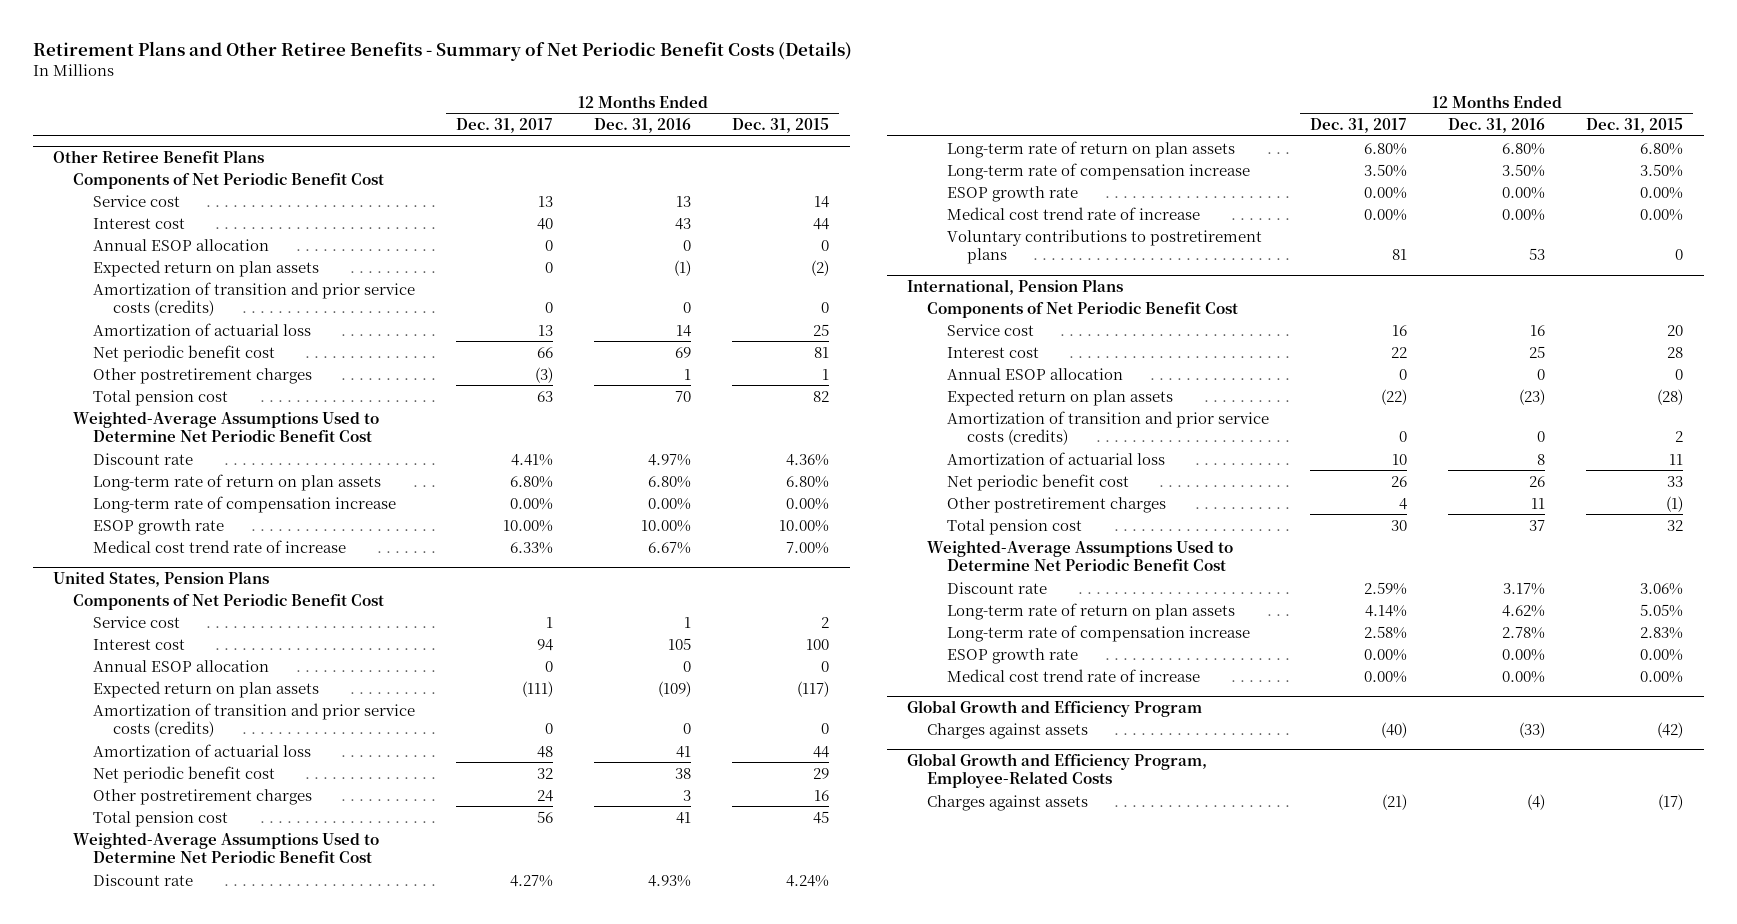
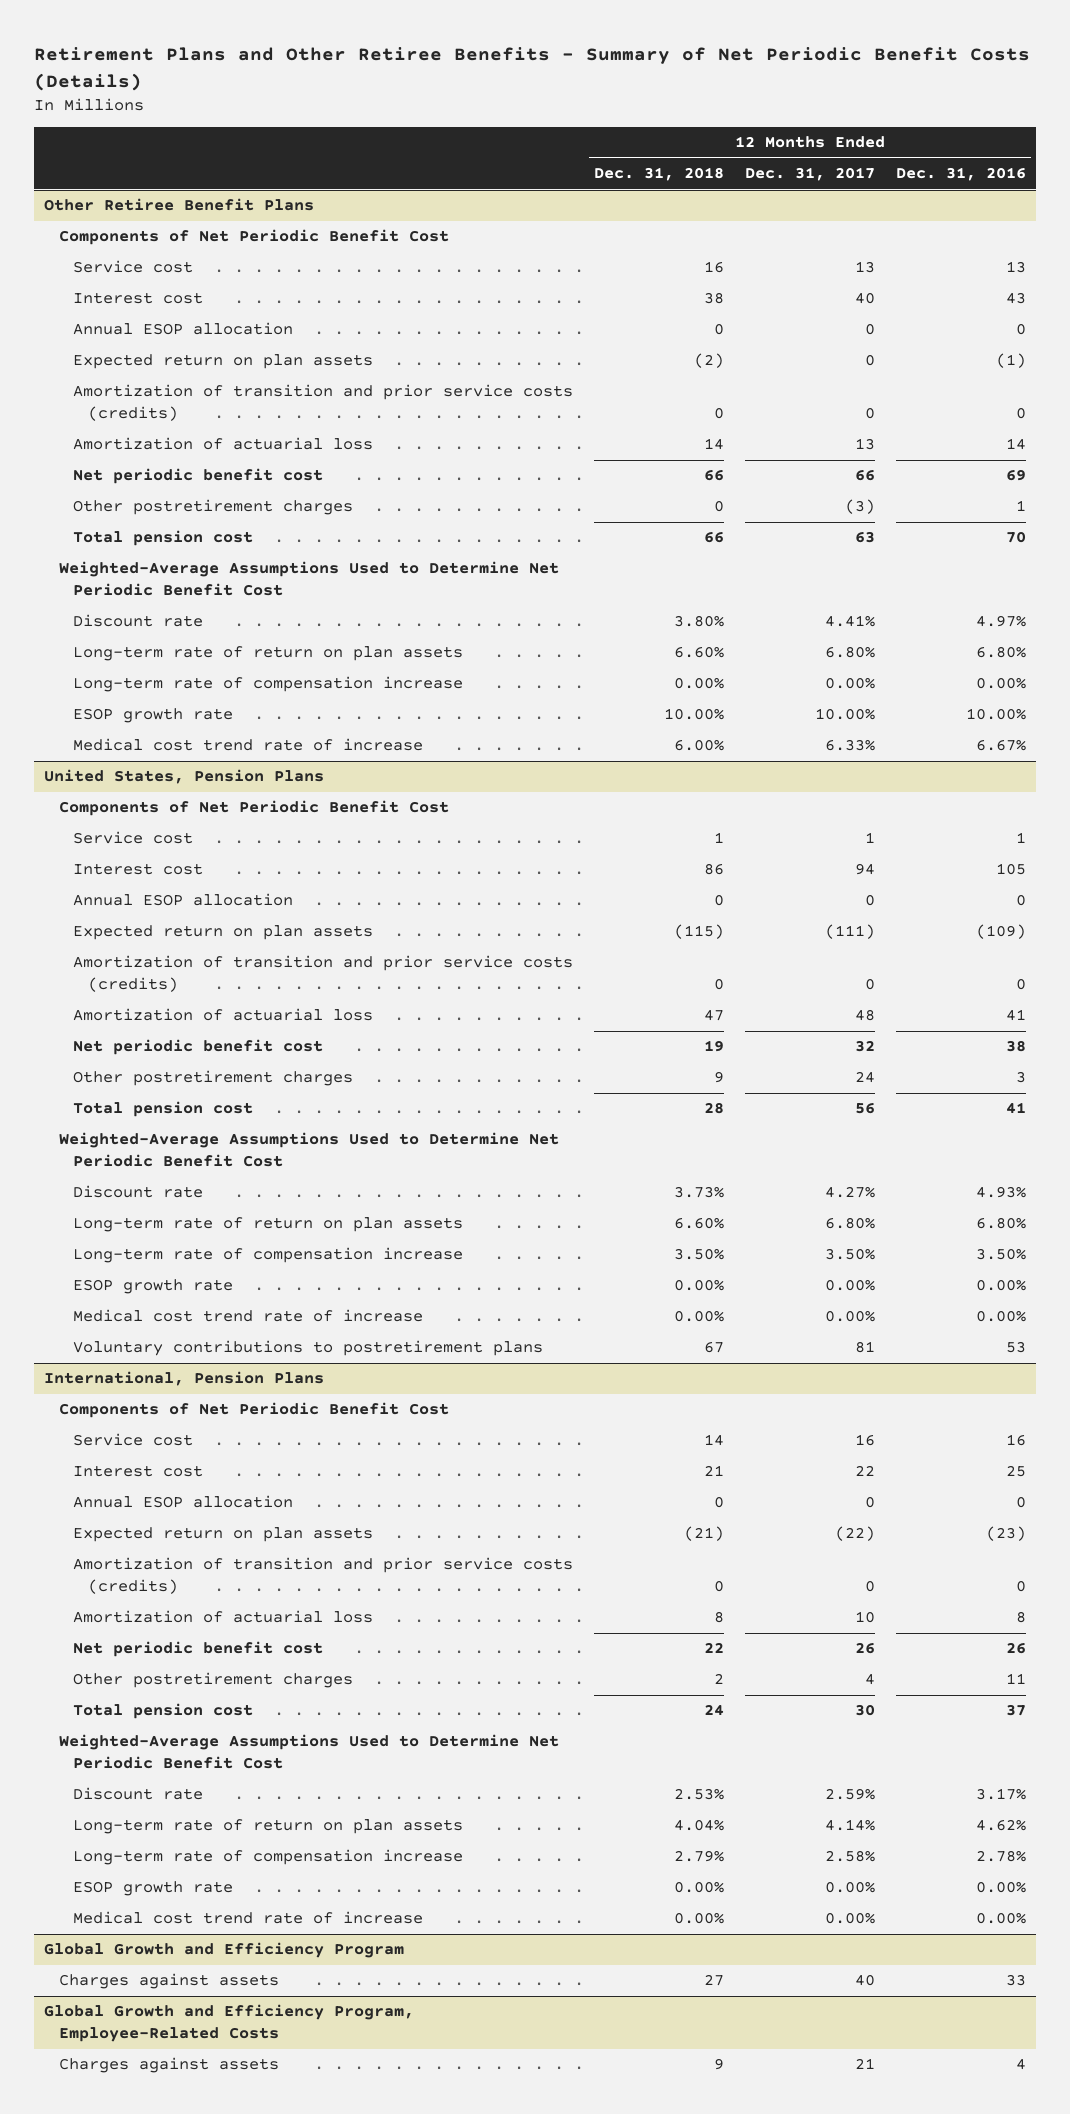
- | 12 Months Ended Dec. 31, 2017 | 12 Months Ended Dec. 31, 2016 | 12 Months Ended Dec. 31, 2015
+ | 12 Months Ended Dec. 31, 2018 | 12 Months Ended Dec. 31, 2017 | 12 Months Ended Dec. 31, 2016
@ Global Growth and Efficiency Program
- Charges against assets | (40) | (33) | (42)
+ Charges against assets | 27 | 40 | 33
@ Global Growth and Efficiency Program, Employee-Related Costs
- Charges against assets | (21) | (4) | (17)
+ Charges against assets | 9 | 21 | 4

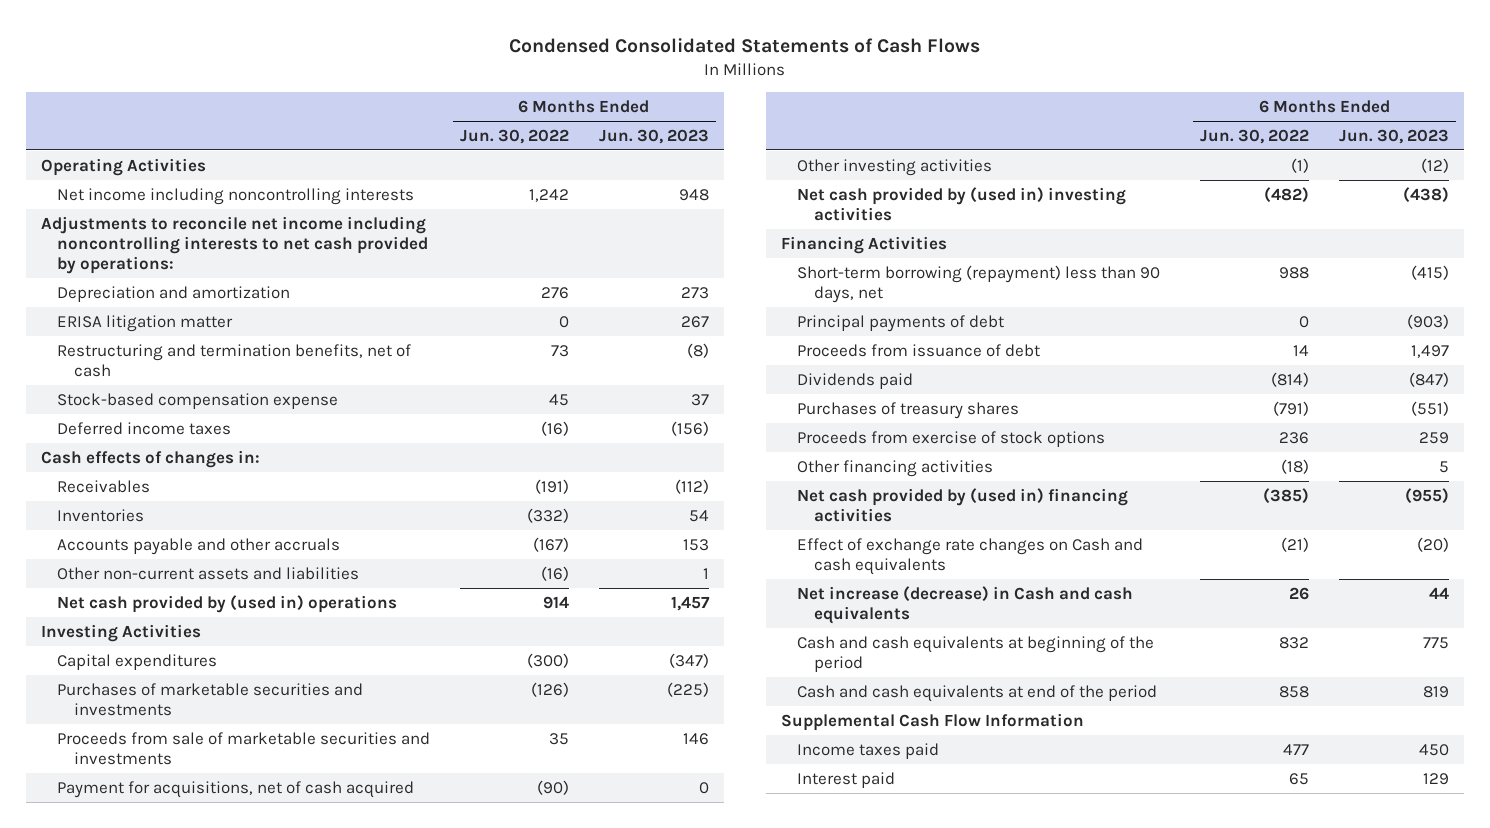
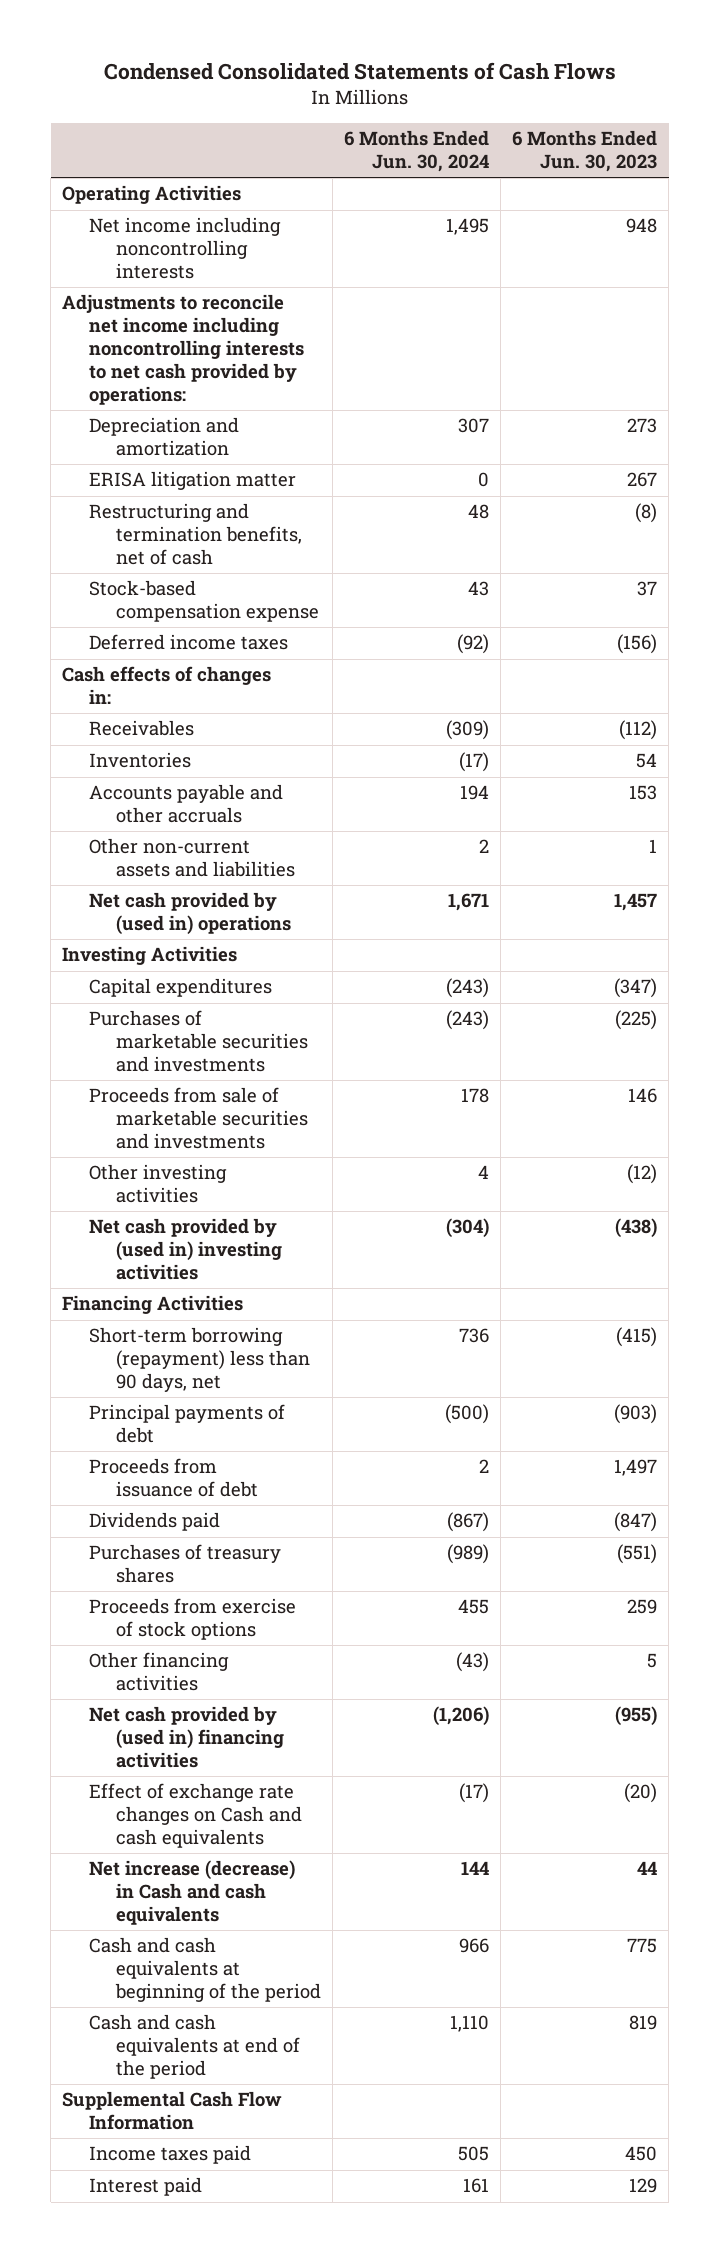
- | 6 Months Ended Jun. 30, 2022 | 6 Months Ended Jun. 30, 2023
+ | 6 Months Ended Jun. 30, 2024 | 6 Months Ended Jun. 30, 2023
- Payment for acquisitions, net of cash acquired | (90) | 0

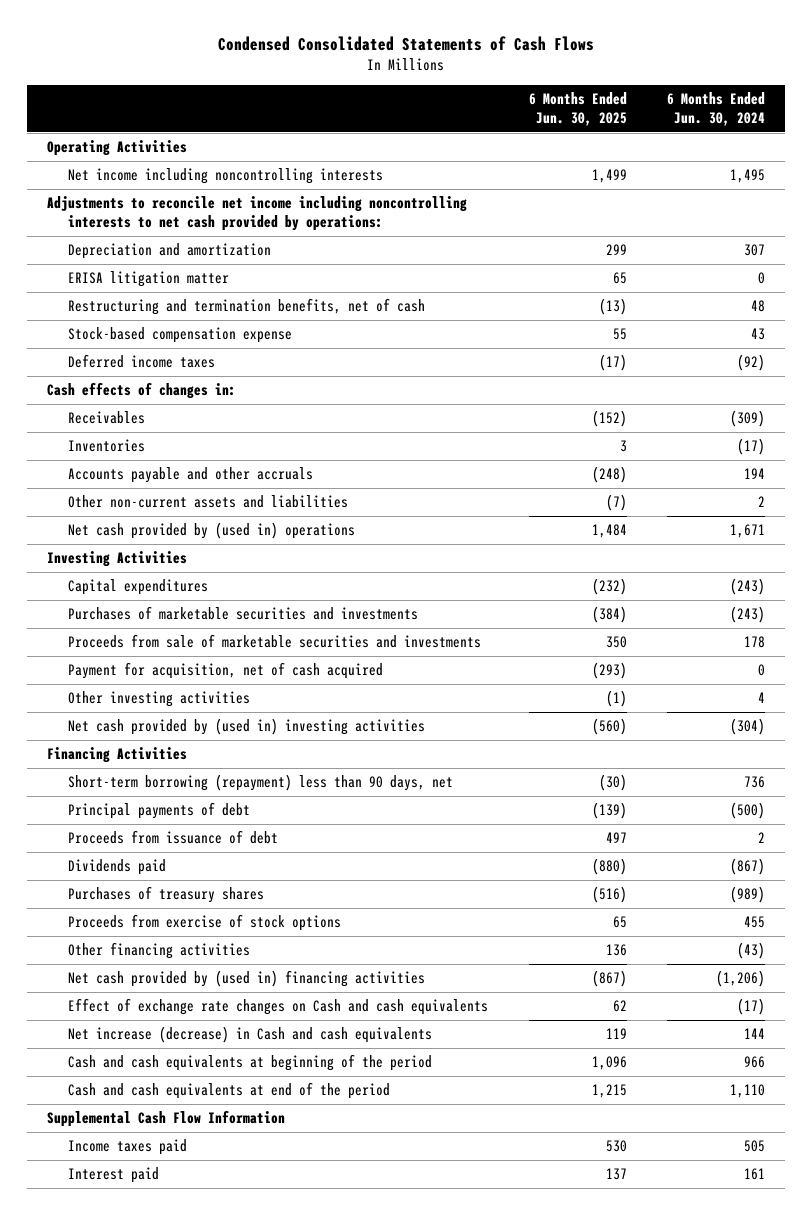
- | 6 Months Ended Jun. 30, 2024 | 6 Months Ended Jun. 30, 2023
+ | 6 Months Ended Jun. 30, 2025 | 6 Months Ended Jun. 30, 2024
+ Payment for acquisition, net of cash acquired | (293) | 0

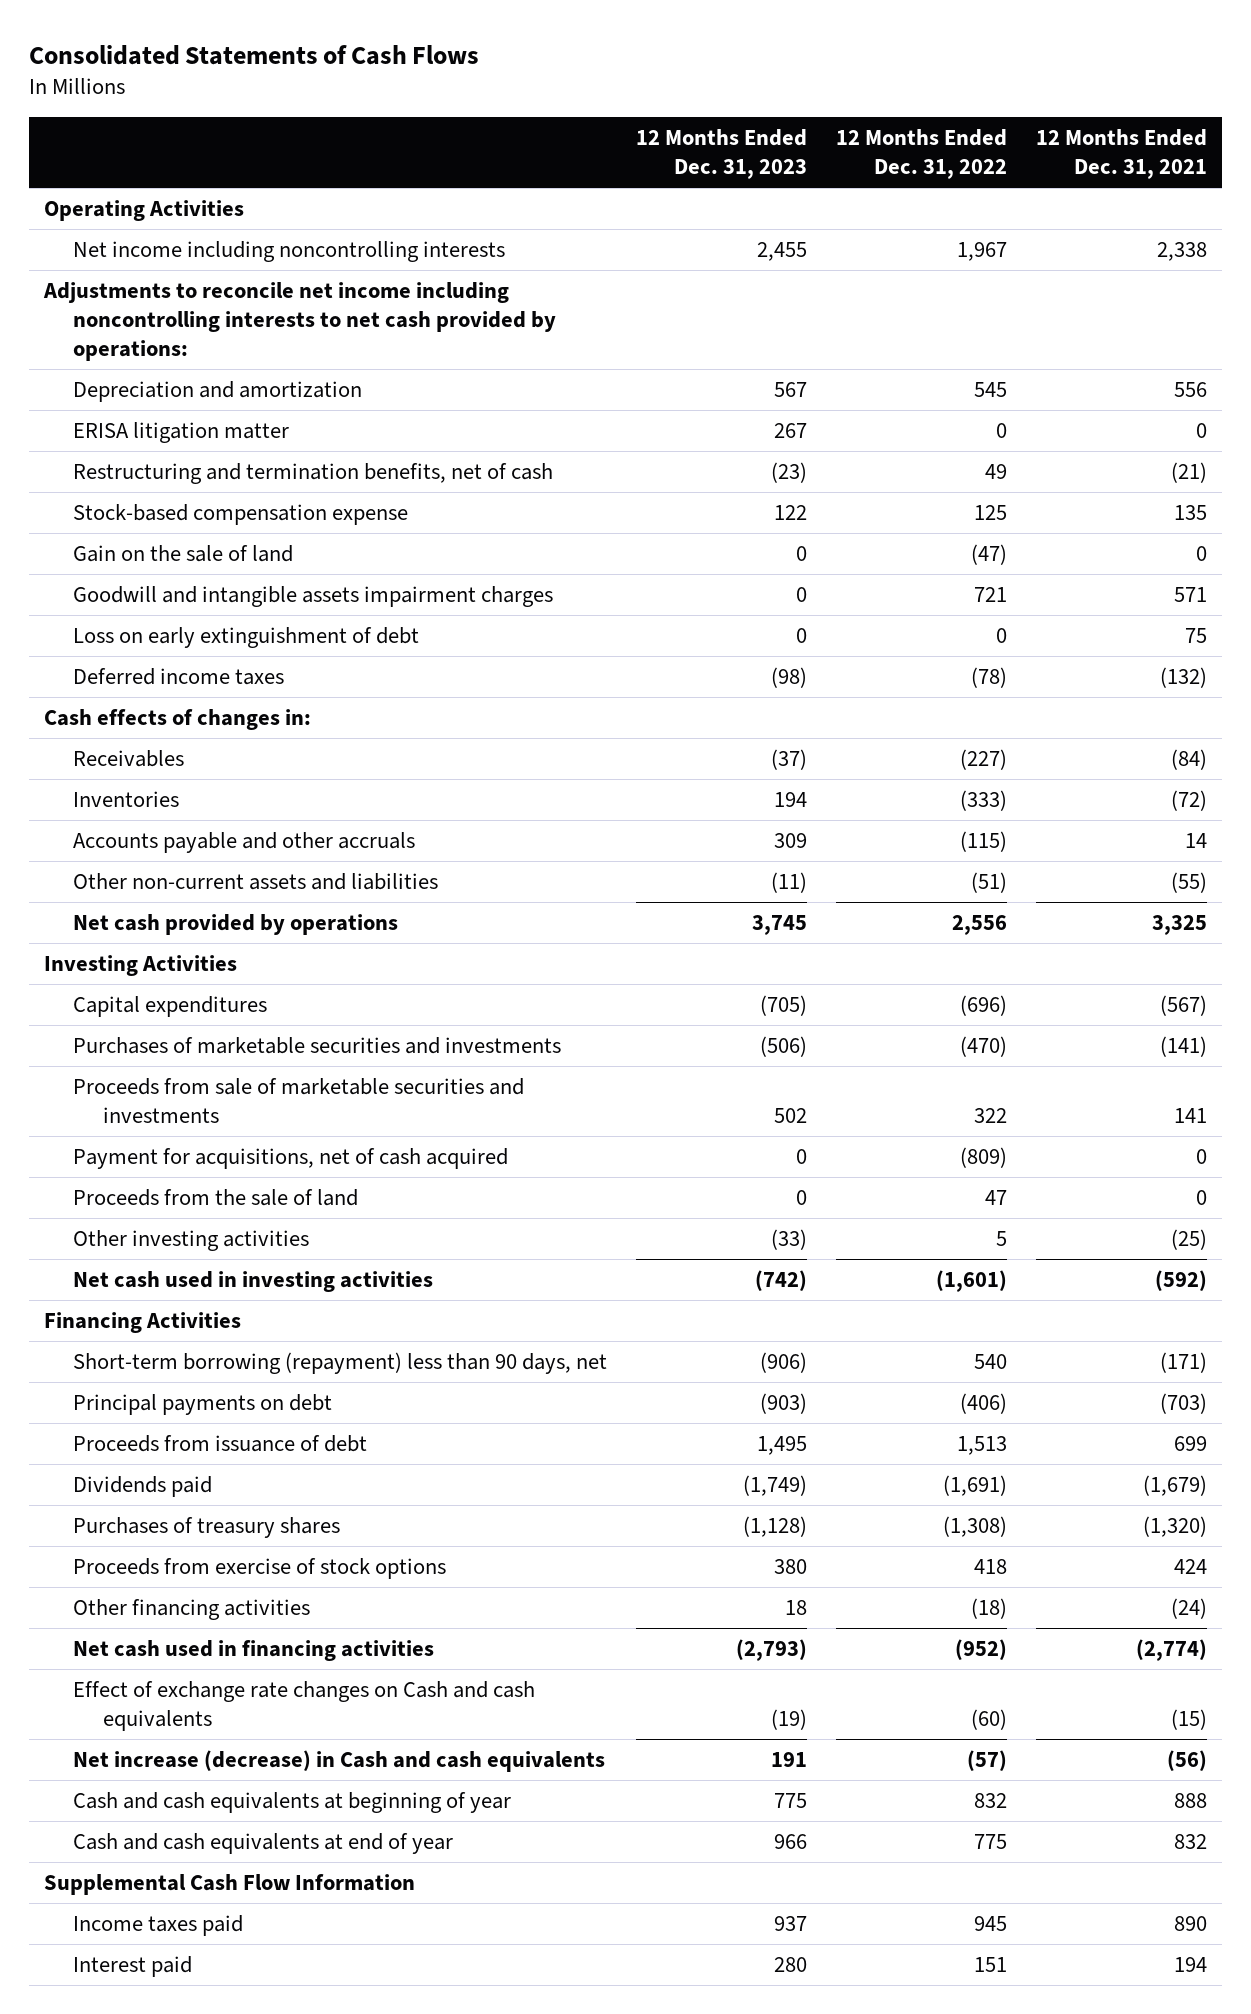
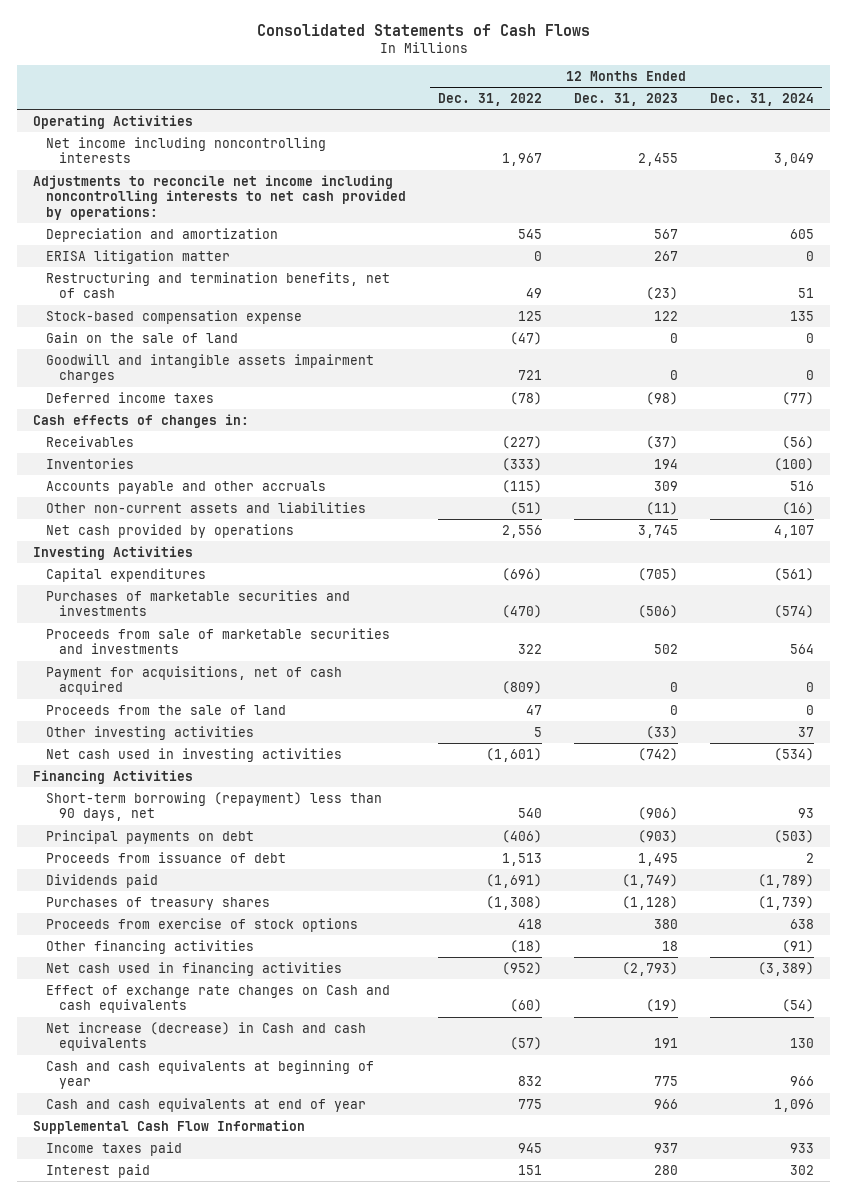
- | 12 Months Ended Dec. 31, 2023 | 12 Months Ended Dec. 31, 2022 | 12 Months Ended Dec. 31, 2021
+ | 12 Months Ended Dec. 31, 2022 | 12 Months Ended Dec. 31, 2023 | 12 Months Ended Dec. 31, 2024
- Loss on early extinguishment of debt | 0 | 0 | 75

